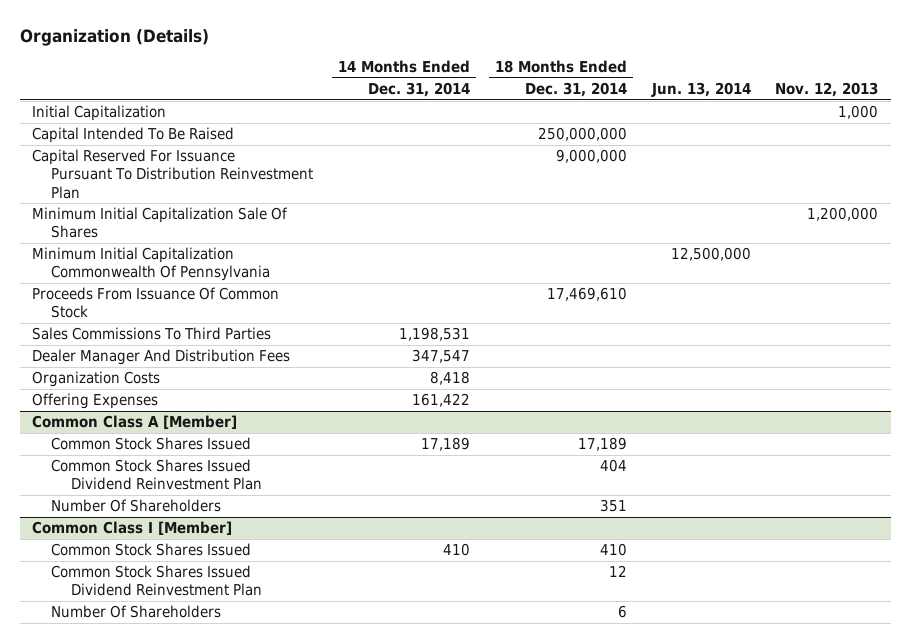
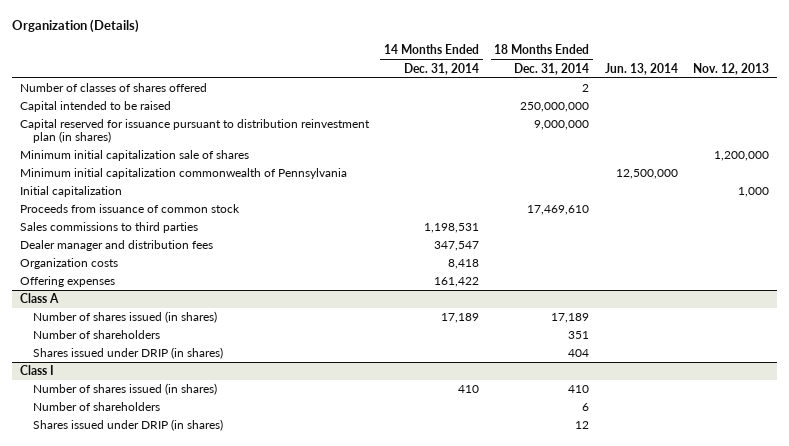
- Initial Capitalization | | | | 1,000
- Capital Intended To Be Raised | | 250,000,000 | |
- Capital Reserved For Issuance Pursuant To Distribution Reinvestment Plan | | 9,000,000 | |
- Minimum Initial Capitalization Sale Of Shares | | | | 1,200,000
- Minimum Initial Capitalization Commonwealth Of Pennsylvania | | | 12,500,000 |
- Proceeds From Issuance Of Common Stock | | 17,469,610 | |
- Sales Commissions To Third Parties | 1,198,531 | | |
- Dealer Manager And Distribution Fees | 347,547 | | |
- Organization Costs | 8,418 | | |
- Offering Expenses | 161,422 | | |
- Common Class A [Member]
- Common Stock Shares Issued | 17,189 | 17,189 | |
- Common Stock Shares Issued Dividend Reinvestment Plan | | 404 | |
- Number Of Shareholders | | 351 | |
- Common Class I [Member]
- Common Stock Shares Issued | 410 | 410 | |
- Common Stock Shares Issued Dividend Reinvestment Plan | | 12 | |
- Number Of Shareholders | | 6 | |
+ Number of classes of shares offered | | 2 | |
+ Capital intended to be raised | | 250,000,000 | |
+ Capital reserved for issuance pursuant to distribution reinvestment plan (in shares) | | 9,000,000 | |
+ Minimum initial capitalization sale of shares | | | | 1,200,000
+ Minimum initial capitalization commonwealth of Pennsylvania | | | 12,500,000 |
+ Initial capitalization | | | | 1,000
+ Proceeds from issuance of common stock | | 17,469,610 | |
+ Sales commissions to third parties | 1,198,531 | | |
+ Dealer manager and distribution fees | 347,547 | | |
+ Organization costs | 8,418 | | |
+ Offering expenses | 161,422 | | |
+ Class A
+ Number of shares issued (in shares) | 17,189 | 17,189 | |
+ Number of shareholders | | 351 | |
+ Shares issued under DRIP (in shares) | | 404 | |
+ Class I
+ Number of shares issued (in shares) | 410 | 410 | |
+ Number of shareholders | | 6 | |
+ Shares issued under DRIP (in shares) | | 12 | |

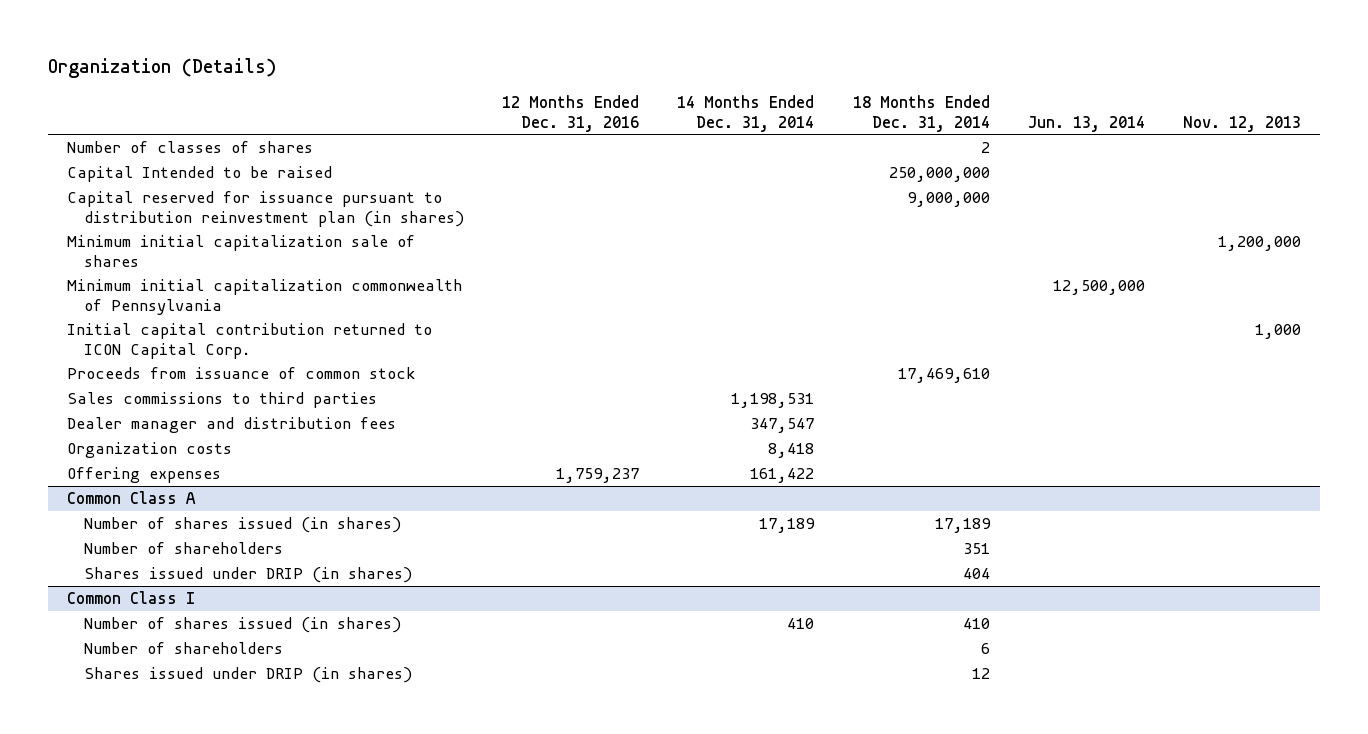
- | 14 Months Ended Dec. 31, 2014 | 18 Months Ended Dec. 31, 2014 | Jun. 13, 2014 | Nov. 12, 2013
+ | 12 Months Ended Dec. 31, 2016 | 14 Months Ended Dec. 31, 2014 | 18 Months Ended Dec. 31, 2014 | Jun. 13, 2014 | Nov. 12, 2013
- Number of classes of shares offered | | 2 | |
- Capital intended to be raised | | 250,000,000 | |
+ Number of classes of shares | | | 2 | |
+ Capital Intended to be raised | | | 250,000,000 | |
- Initial capitalization | | | | 1,000
+ Initial capital contribution returned to ICON Capital Corp. | | | | | 1,000
- Class A
+ Common Class A
- Class I
+ Common Class I

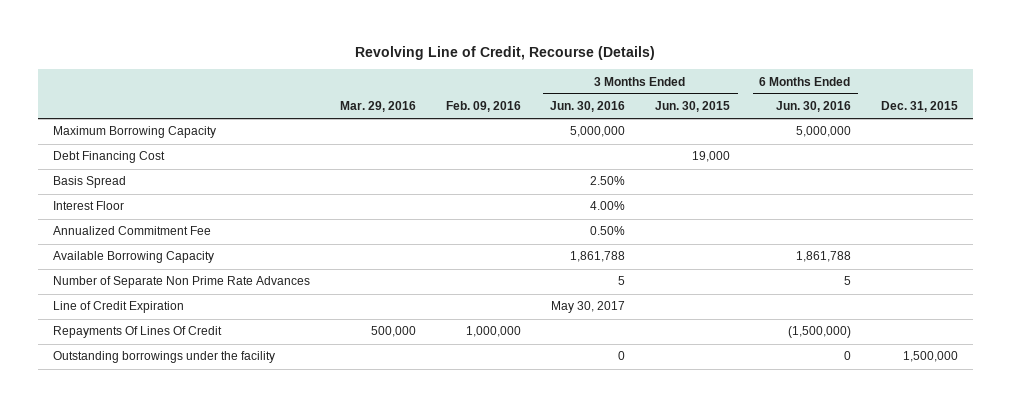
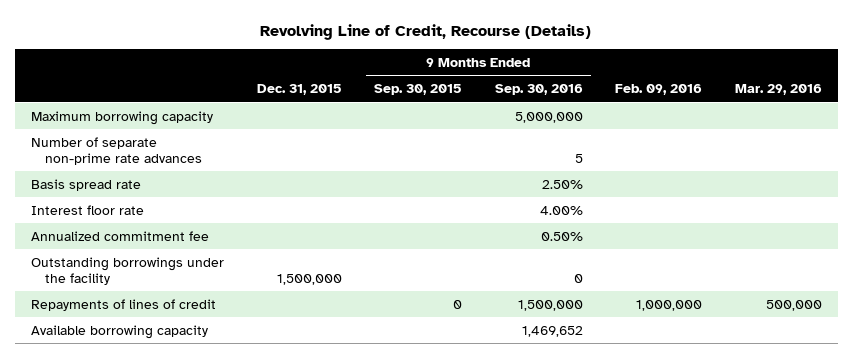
- | Mar. 29, 2016 | Feb. 09, 2016 | 3 Months Ended Jun. 30, 2016 | 3 Months Ended Jun. 30, 2015 | 6 Months Ended Jun. 30, 2016 | Dec. 31, 2015
+ | Dec. 31, 2015 | 9 Months Ended Sep. 30, 2015 | 9 Months Ended Sep. 30, 2016 | Feb. 09, 2016 | Mar. 29, 2016
- Maximum Borrowing Capacity | | | 5,000,000 | | 5,000,000 |
- Debt Financing Cost | | | | 19,000 | |
- Basis Spread | | | 2.50% | | |
- Interest Floor | | | 4.00% | | |
- Annualized Commitment Fee | | | 0.50% | | |
- Available Borrowing Capacity | | | 1,861,788 | | 1,861,788 |
- Number of Separate Non Prime Rate Advances | | | 5 | | 5 |
- Line of Credit Expiration | | | May 30, 2017 | | |
- Repayments Of Lines Of Credit | 500,000 | 1,000,000 | | | (1,500,000) |
+ Maximum borrowing capacity | | | 5,000,000 | |
+ Number of separate non-prime rate advances | | | 5 | |
+ Basis spread rate | | | 2.50% | |
+ Interest floor rate | | | 4.00% | |
+ Annualized commitment fee | | | 0.50% | |
+ Repayments of lines of credit | | 0 | 1,500,000 | 1,000,000 | 500,000
+ Available borrowing capacity | | | 1,469,652 | |

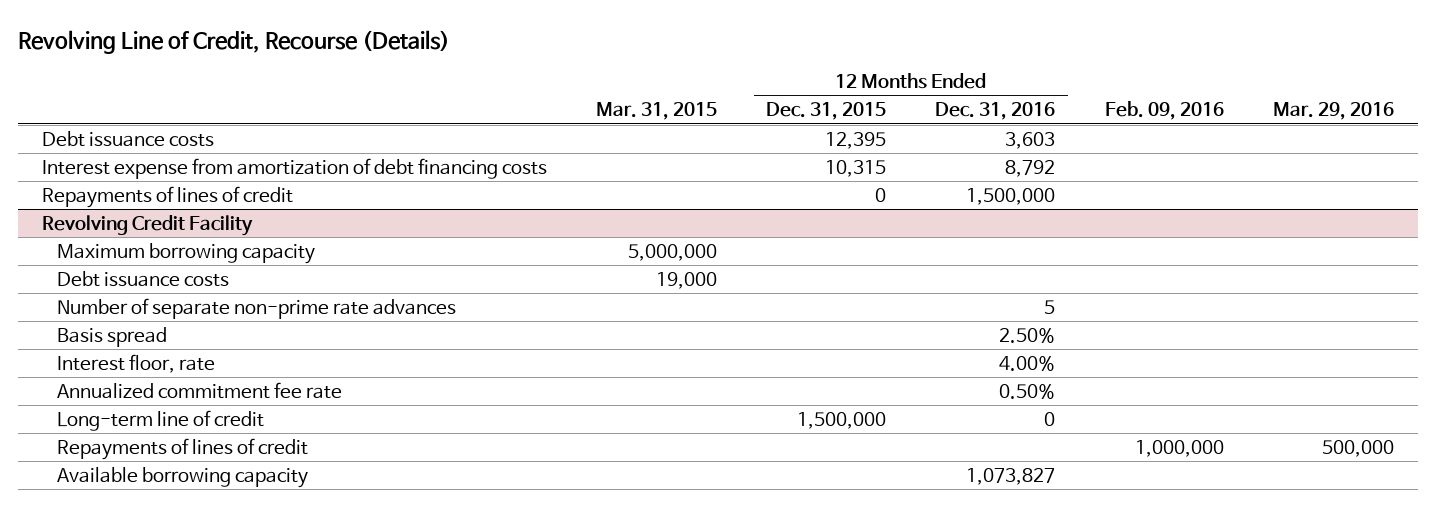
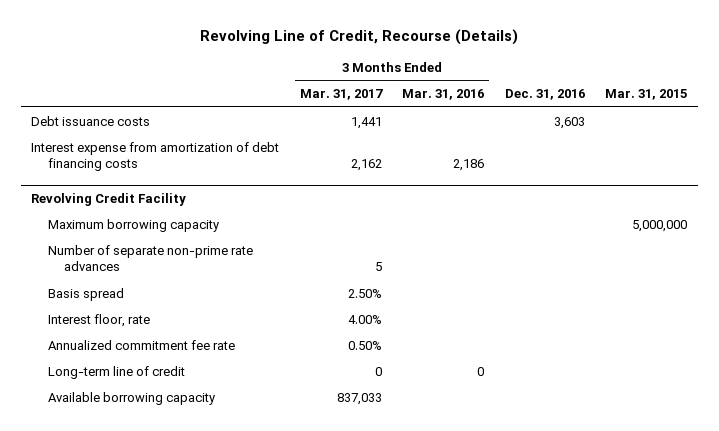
- | Mar. 31, 2015 | 12 Months Ended Dec. 31, 2015 | 12 Months Ended Dec. 31, 2016 | Feb. 09, 2016 | Mar. 29, 2016
+ | 3 Months Ended Mar. 31, 2017 | 3 Months Ended Mar. 31, 2016 | Dec. 31, 2016 | Mar. 31, 2015
- Repayments of lines of credit | | 0 | 1,500,000 | |
@ Revolving Credit Facility
- Debt issuance costs | 19,000 | | | |
- Repayments of lines of credit | | | | 1,000,000 | 500,000

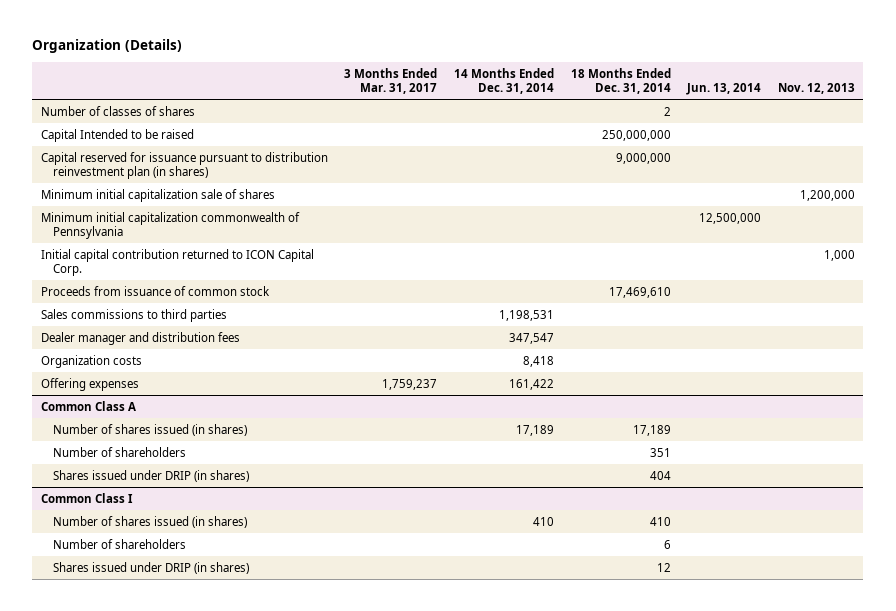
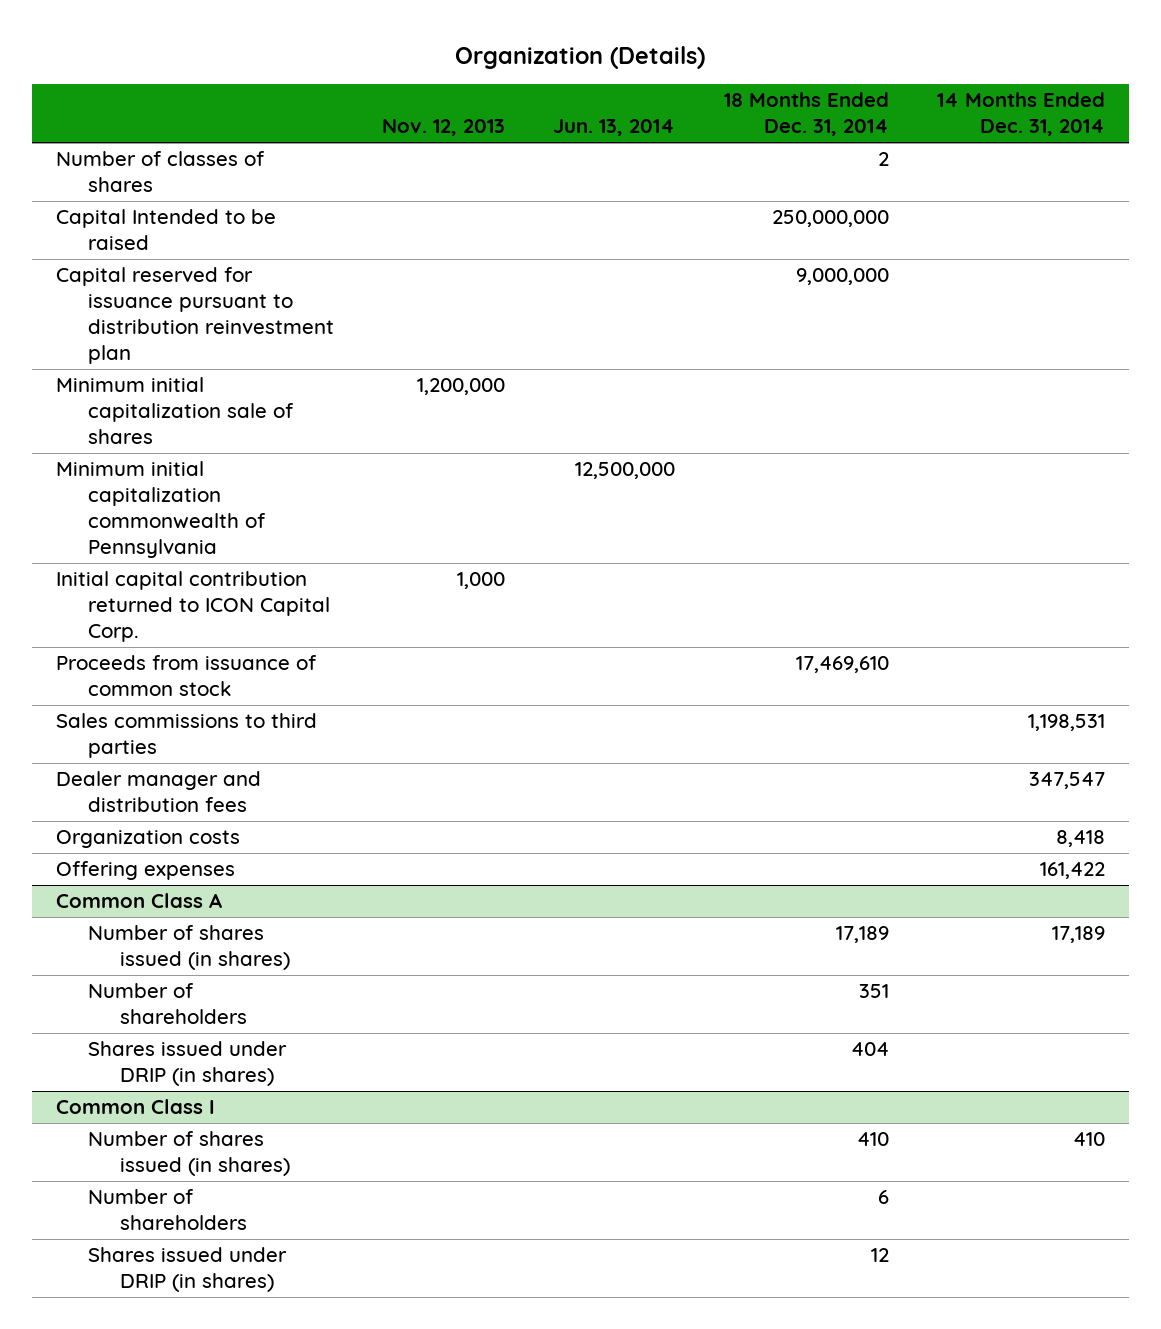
- | 3 Months Ended Mar. 31, 2017 | 14 Months Ended Dec. 31, 2014 | 18 Months Ended Dec. 31, 2014 | Jun. 13, 2014 | Nov. 12, 2013
+ | Nov. 12, 2013 | Jun. 13, 2014 | 18 Months Ended Dec. 31, 2014 | 14 Months Ended Dec. 31, 2014
- Capital reserved for issuance pursuant to distribution reinvestment plan (in shares) | | | 9,000,000 | |
+ Capital reserved for issuance pursuant to distribution reinvestment plan | | | 9,000,000 |

